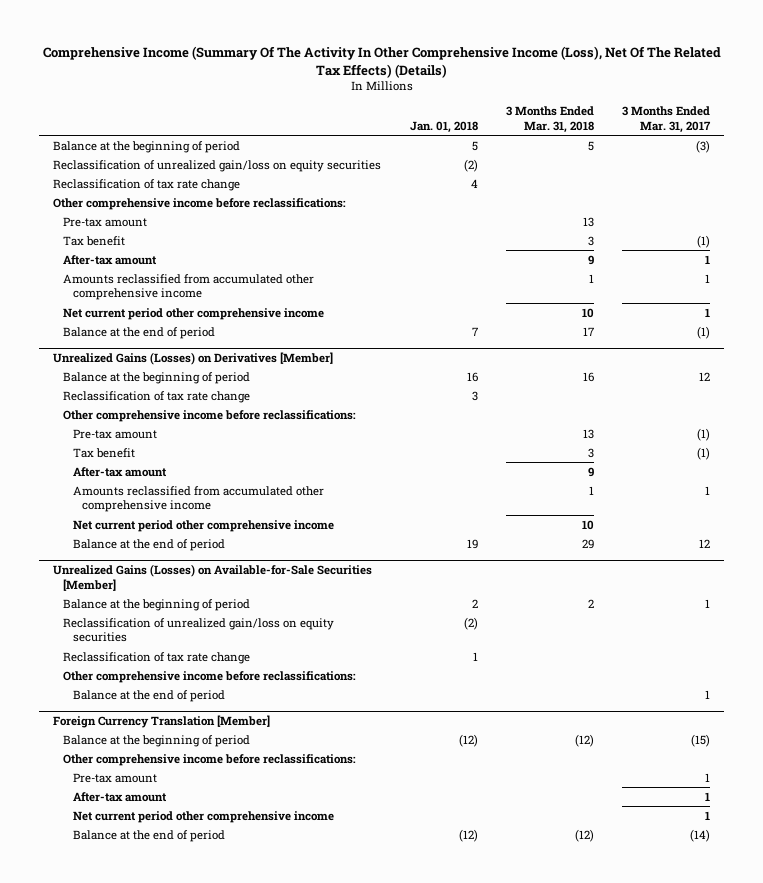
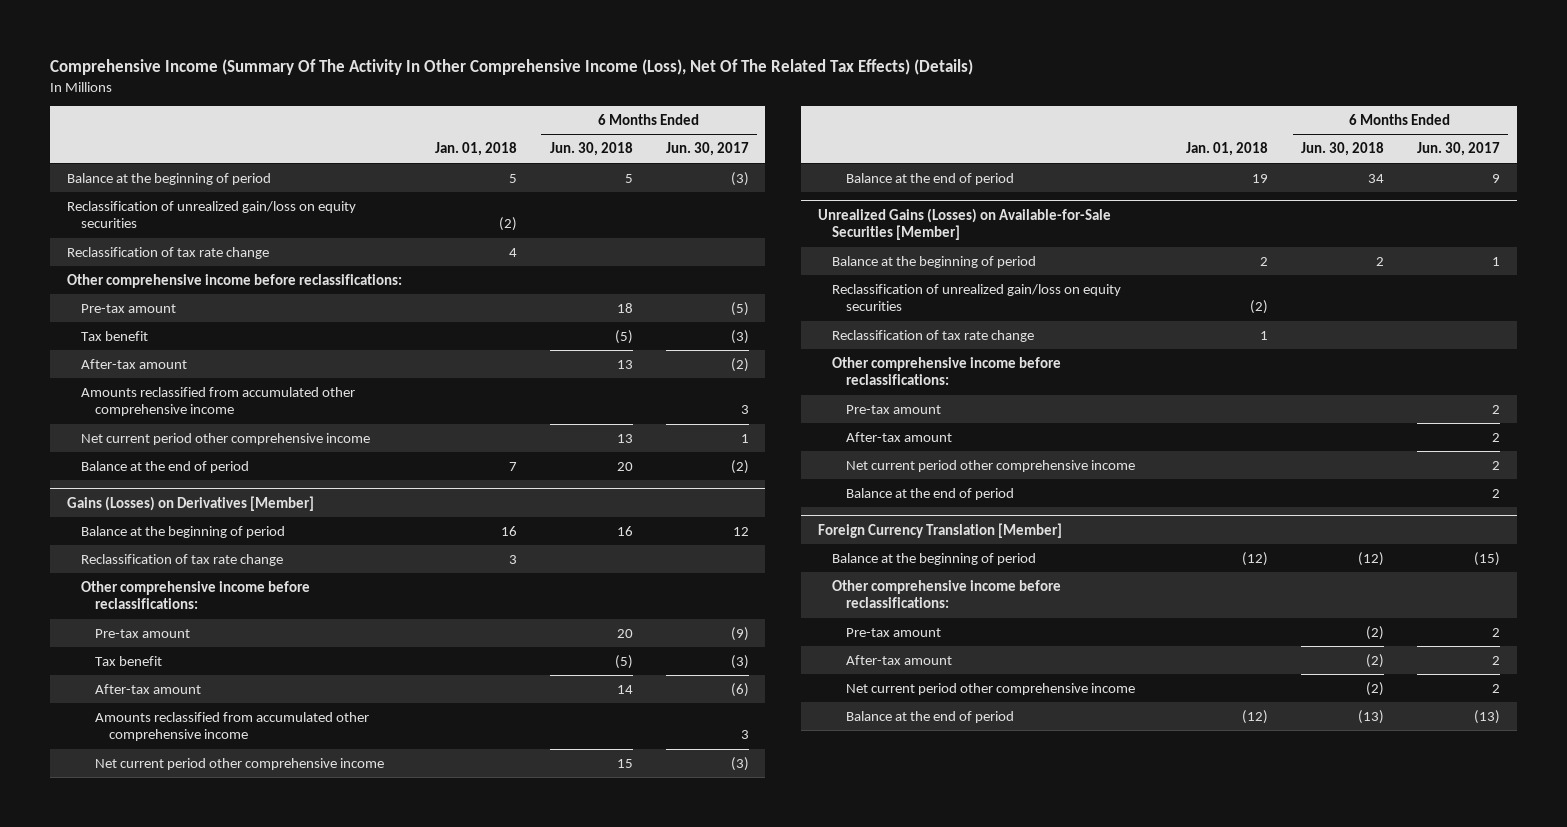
- | Jan. 01, 2018 | 3 Months Ended Mar. 31, 2018 | 3 Months Ended Mar. 31, 2017
+ | Jan. 01, 2018 | 6 Months Ended Jun. 30, 2018 | 6 Months Ended Jun. 30, 2017
- Unrealized Gains (Losses) on Derivatives [Member]
+ Gains (Losses) on Derivatives [Member]
@ Unrealized Gains (Losses) on Available-for-Sale Securities [Member]
+ Pre-tax amount | | | 2
+ After-tax amount | | | 2
+ Net current period other comprehensive income | | | 2

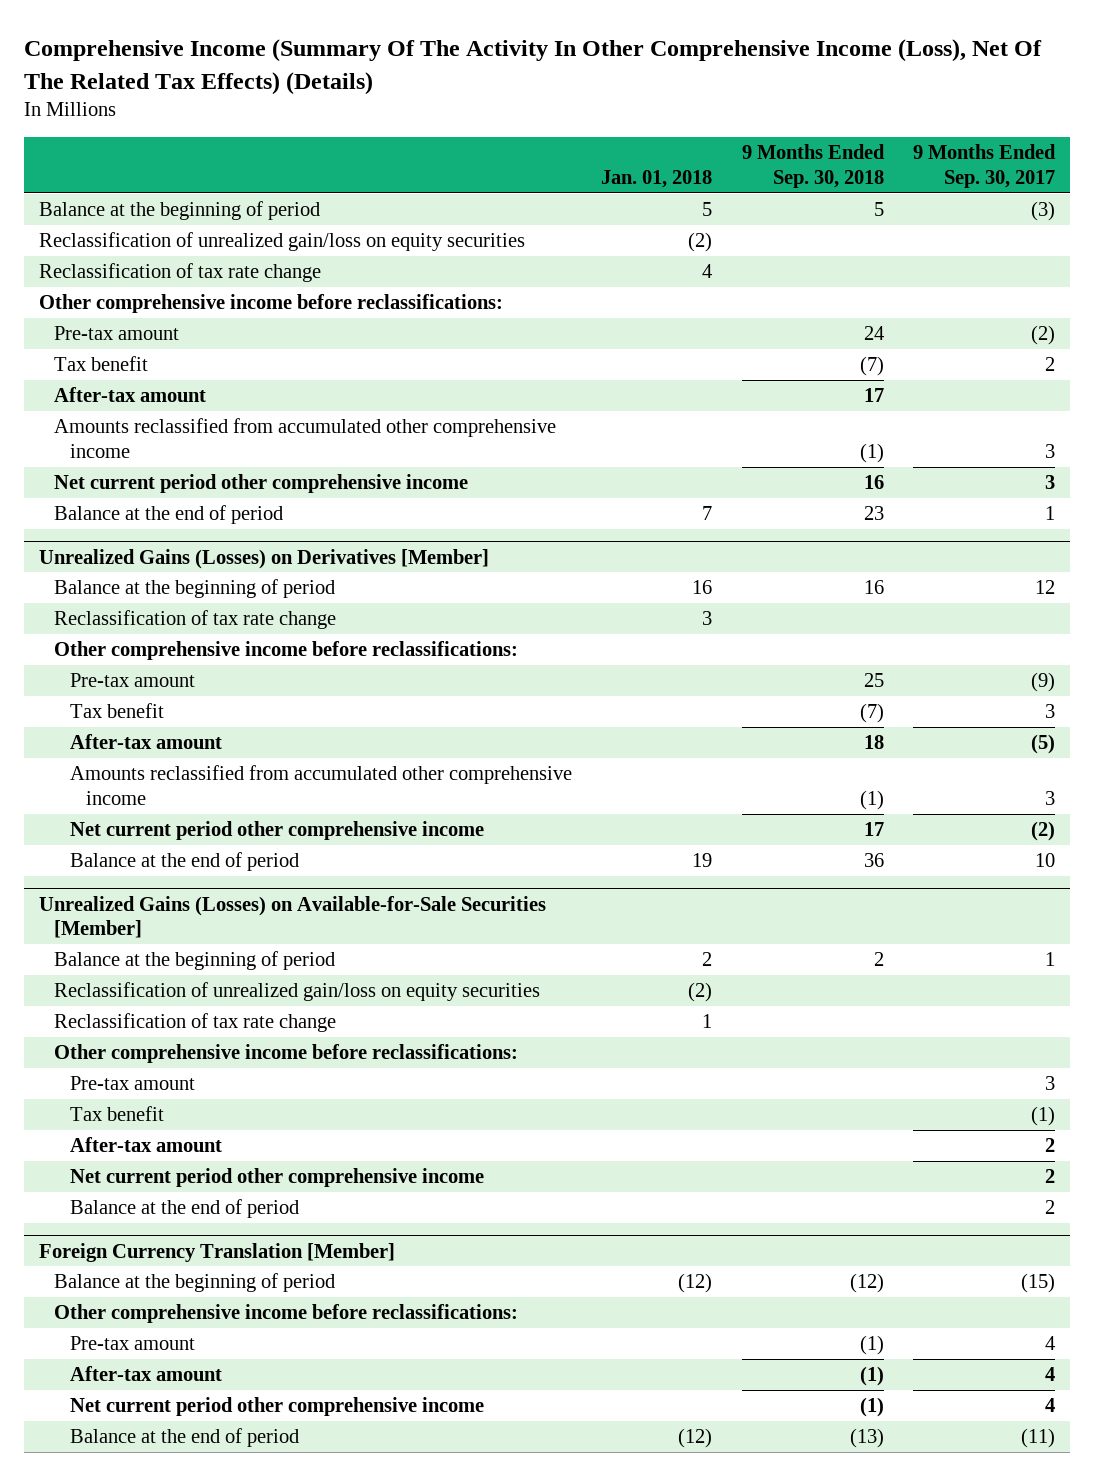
- | Jan. 01, 2018 | 6 Months Ended Jun. 30, 2018 | 6 Months Ended Jun. 30, 2017
+ | Jan. 01, 2018 | 9 Months Ended Sep. 30, 2018 | 9 Months Ended Sep. 30, 2017
- Gains (Losses) on Derivatives [Member]
+ Unrealized Gains (Losses) on Derivatives [Member]
@ Unrealized Gains (Losses) on Available-for-Sale Securities [Member]
+ Tax benefit | | | (1)

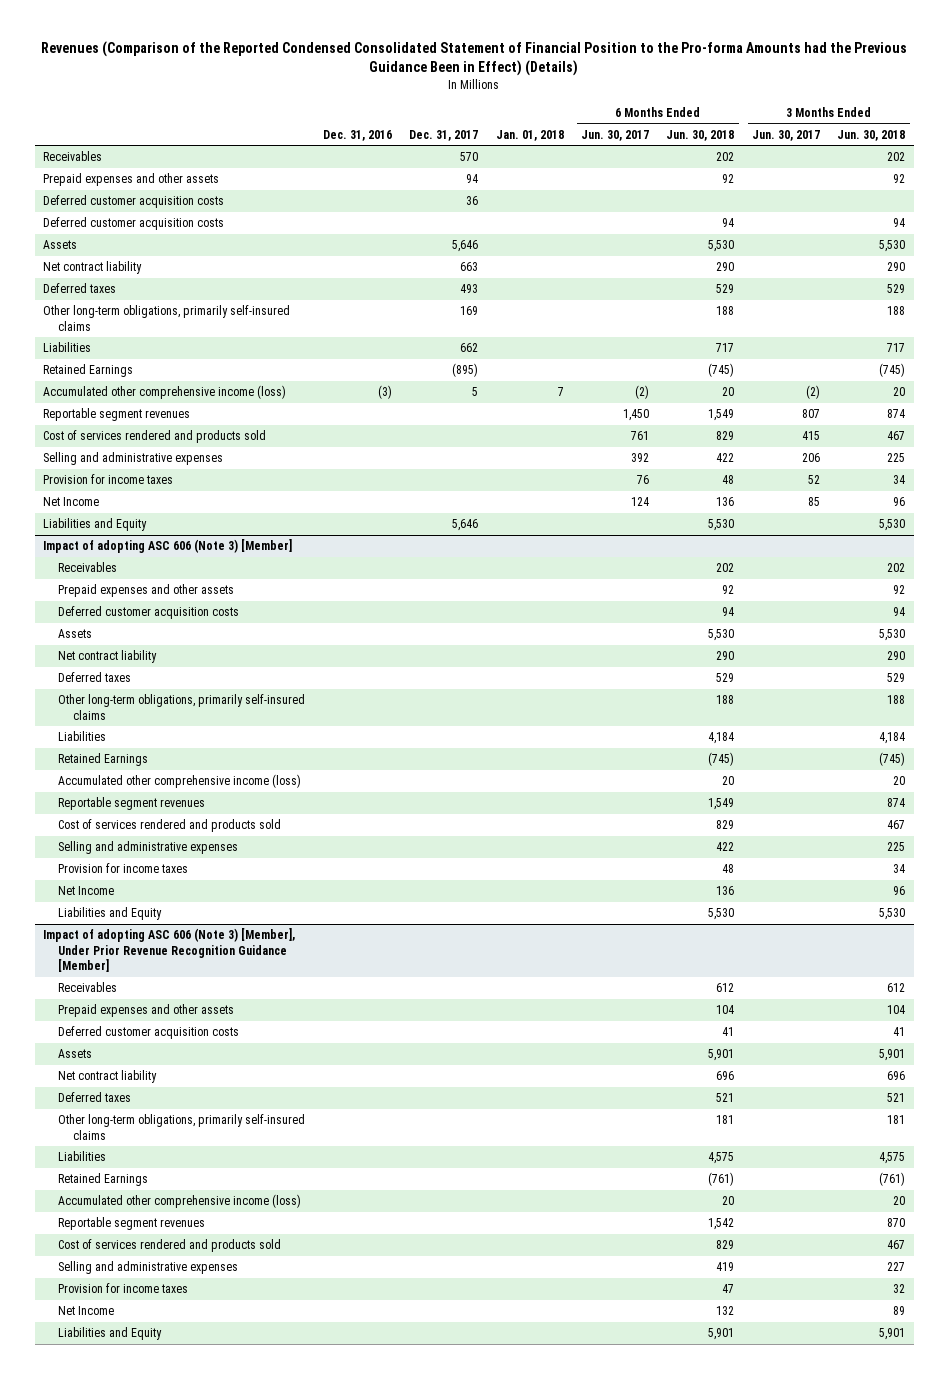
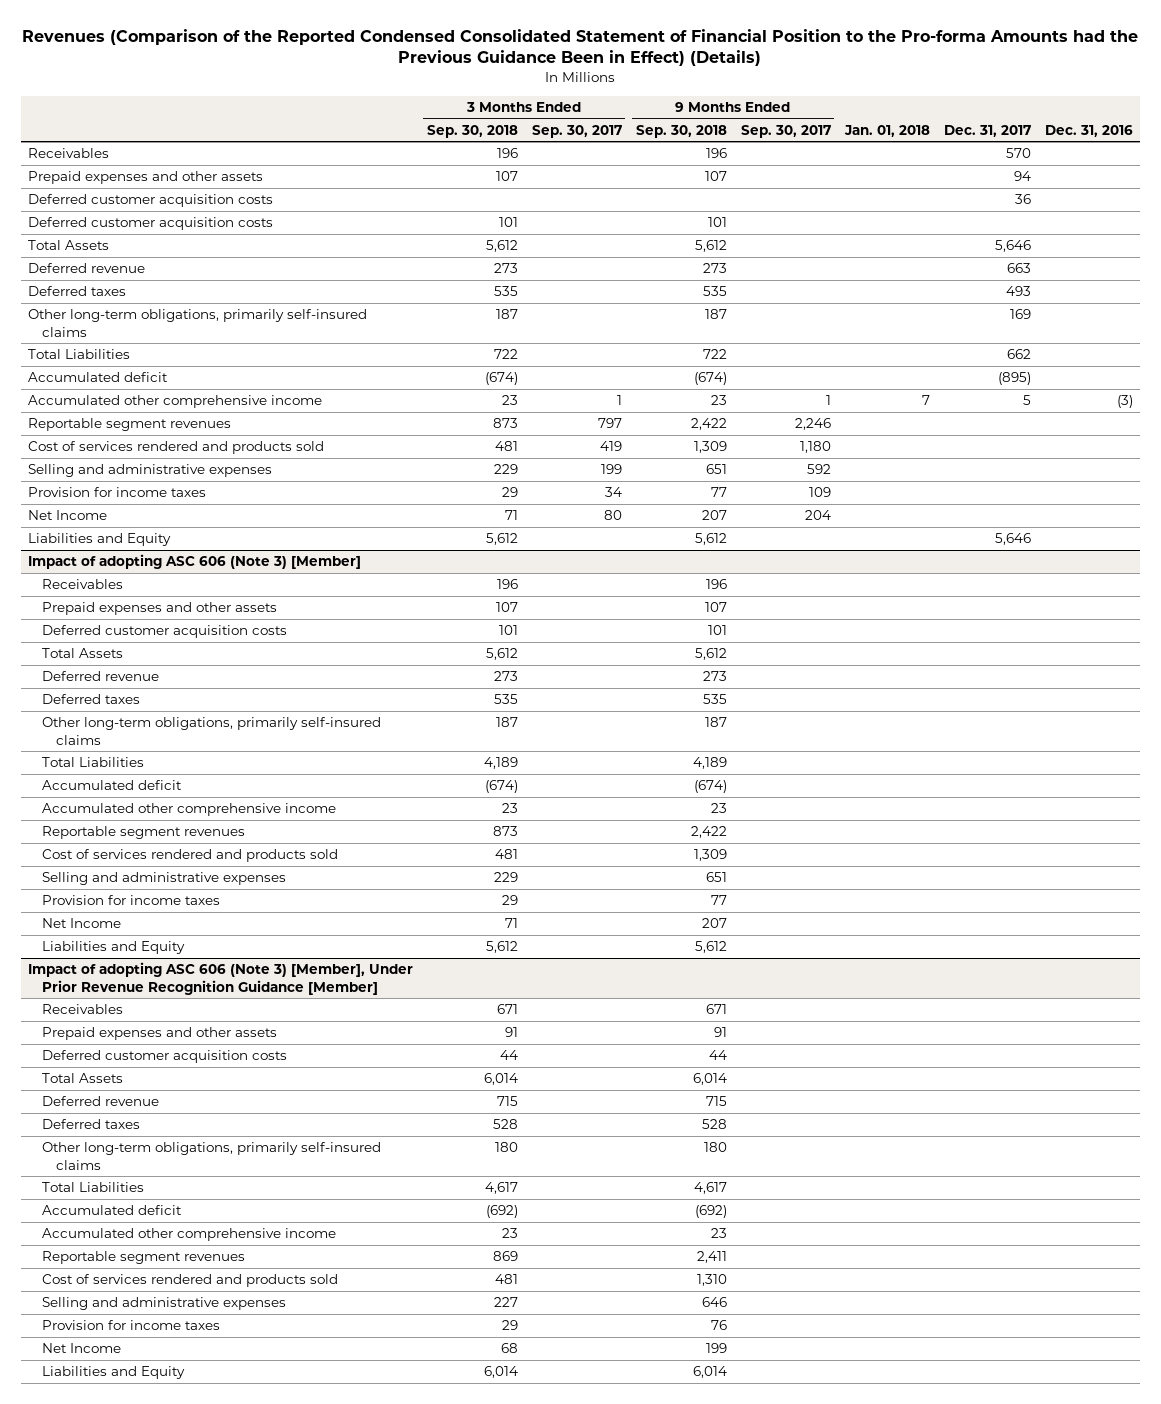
- | Dec. 31, 2016 | Dec. 31, 2017 | Jan. 01, 2018 | 6 Months Ended Jun. 30, 2017 | 6 Months Ended Jun. 30, 2018 | 3 Months Ended Jun. 30, 2017 | 3 Months Ended Jun. 30, 2018
+ | 3 Months Ended Sep. 30, 2018 | 3 Months Ended Sep. 30, 2017 | 9 Months Ended Sep. 30, 2018 | 9 Months Ended Sep. 30, 2017 | Jan. 01, 2018 | Dec. 31, 2017 | Dec. 31, 2016
- Assets | | 5,646 | | | 5,530 | | 5,530
- Net contract liability | | 663 | | | 290 | | 290
+ Total Assets | 5,612 | | 5,612 | | | 5,646 |
+ Deferred revenue | 273 | | 273 | | | 663 |
- Liabilities | | 662 | | | 717 | | 717
- Retained Earnings | | (895) | | | (745) | | (745)
- Accumulated other comprehensive income (loss) | (3) | 5 | 7 | (2) | 20 | (2) | 20
+ Total Liabilities | 722 | | 722 | | | 662 |
+ Accumulated deficit | (674) | | (674) | | | (895) |
+ Accumulated other comprehensive income | 23 | 1 | 23 | 1 | 7 | 5 | (3)
@ Impact of adopting ASC 606 (Note 3) [Member]
- Assets | | | | | 5,530 | | 5,530
- Net contract liability | | | | | 290 | | 290
+ Total Assets | 5,612 | | 5,612 | | | |
+ Deferred revenue | 273 | | 273 | | | |
- Liabilities | | | | | 4,184 | | 4,184
- Retained Earnings | | | | | (745) | | (745)
- Accumulated other comprehensive income (loss) | | | | | 20 | | 20
+ Total Liabilities | 4,189 | | 4,189 | | | |
+ Accumulated deficit | (674) | | (674) | | | |
+ Accumulated other comprehensive income | 23 | | 23 | | | |
@ Impact of adopting ASC 606 (Note 3) [Member], Under Prior Revenue Recognition Guidance [Member]
- Assets | | | | | 5,901 | | 5,901
- Net contract liability | | | | | 696 | | 696
+ Total Assets | 6,014 | | 6,014 | | | |
+ Deferred revenue | 715 | | 715 | | | |
- Liabilities | | | | | 4,575 | | 4,575
- Retained Earnings | | | | | (761) | | (761)
- Accumulated other comprehensive income (loss) | | | | | 20 | | 20
+ Total Liabilities | 4,617 | | 4,617 | | | |
+ Accumulated deficit | (692) | | (692) | | | |
+ Accumulated other comprehensive income | 23 | | 23 | | | |

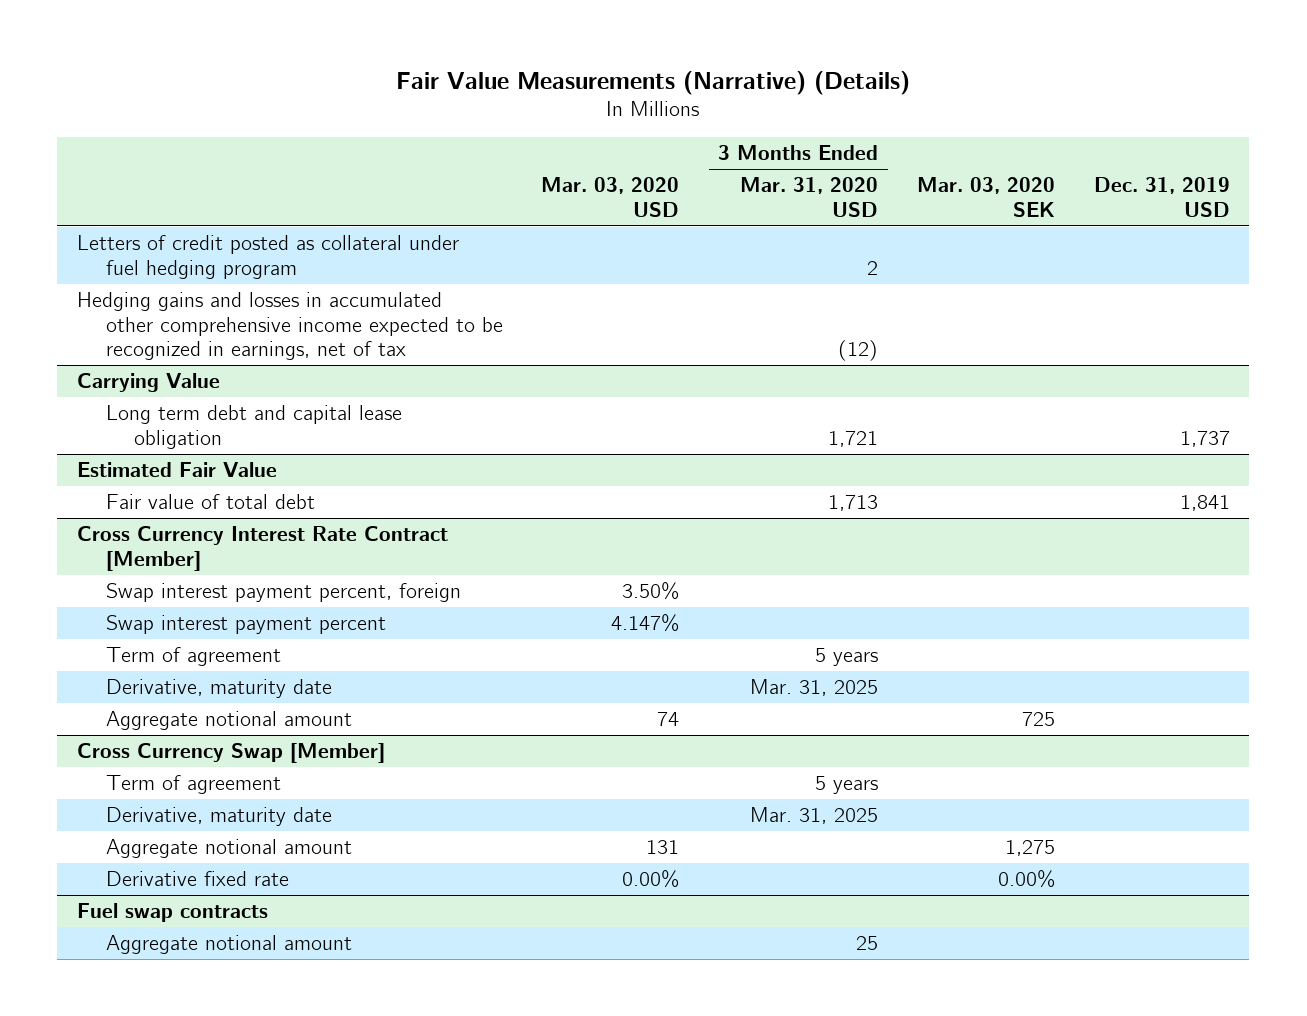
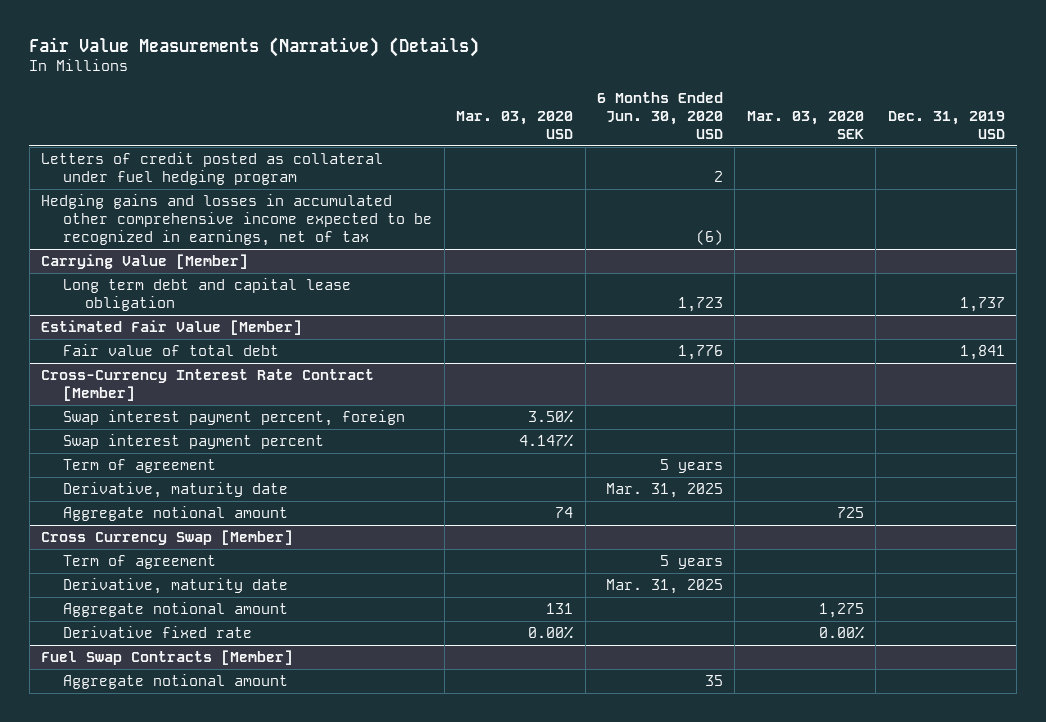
- | Mar. 03, 2020 USD | 3 Months Ended Mar. 31, 2020 USD | Mar. 03, 2020 SEK | Dec. 31, 2019 USD
+ | Mar. 03, 2020 USD | 6 Months Ended Jun. 30, 2020 USD | Mar. 03, 2020 SEK | Dec. 31, 2019 USD
- Carrying Value
+ Carrying Value [Member]
- Estimated Fair Value
+ Estimated Fair Value [Member]
- Cross Currency Interest Rate Contract [Member]
+ Cross-Currency Interest Rate Contract [Member]
- Fuel swap contracts
+ Fuel Swap Contracts [Member]

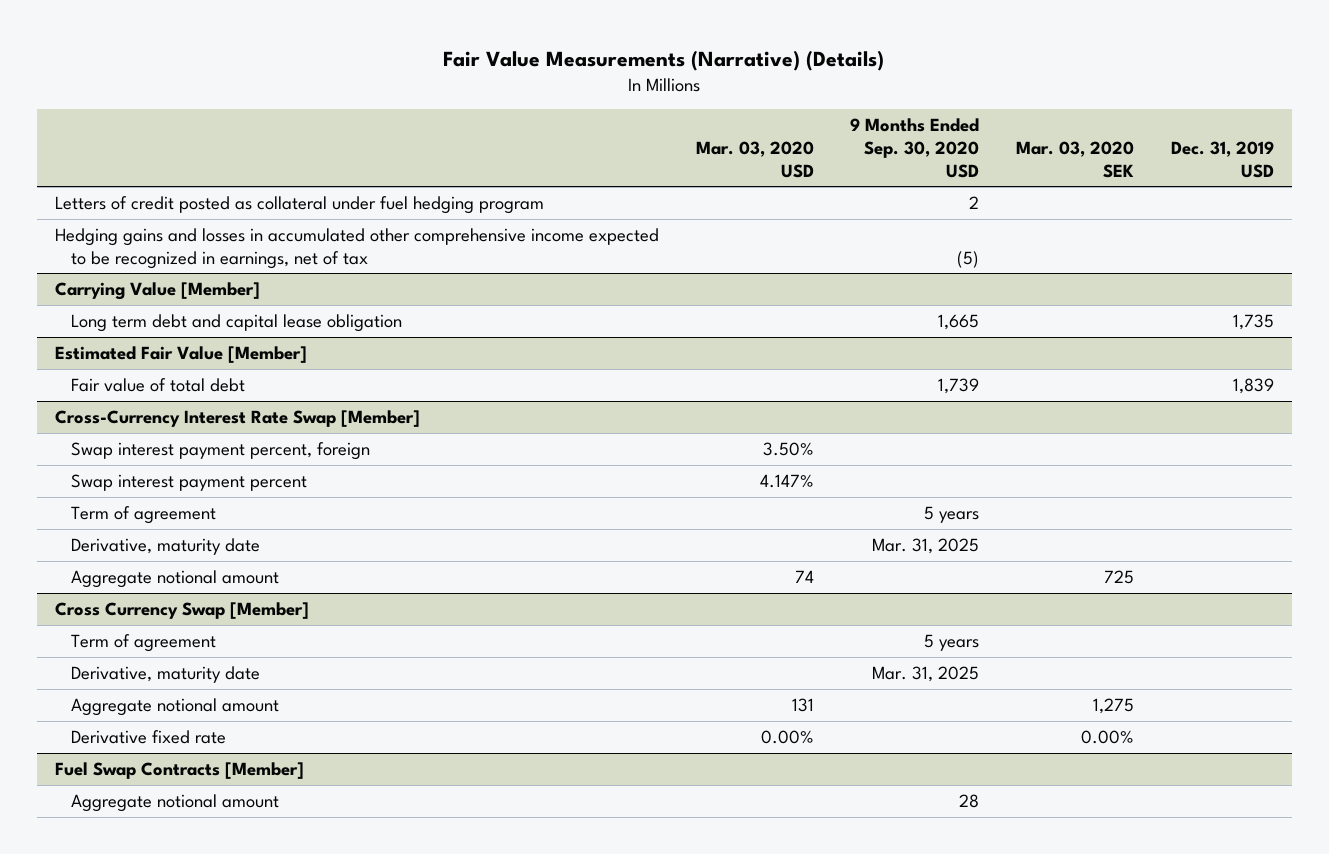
- | Mar. 03, 2020 USD | 6 Months Ended Jun. 30, 2020 USD | Mar. 03, 2020 SEK | Dec. 31, 2019 USD
+ | Mar. 03, 2020 USD | 9 Months Ended Sep. 30, 2020 USD | Mar. 03, 2020 SEK | Dec. 31, 2019 USD
@ Carrying Value [Member]
- Long term debt and capital lease obligation | | 1,723 | | 1,737
+ Long term debt and capital lease obligation | | 1,665 | | 1,735
@ Estimated Fair Value [Member]
- Fair value of total debt | | 1,776 | | 1,841
- Cross-Currency Interest Rate Contract [Member]
@ Estimated Fair Value [Member]
+ Fair value of total debt | | 1,739 | | 1,839
+ Cross-Currency Interest Rate Swap [Member]

